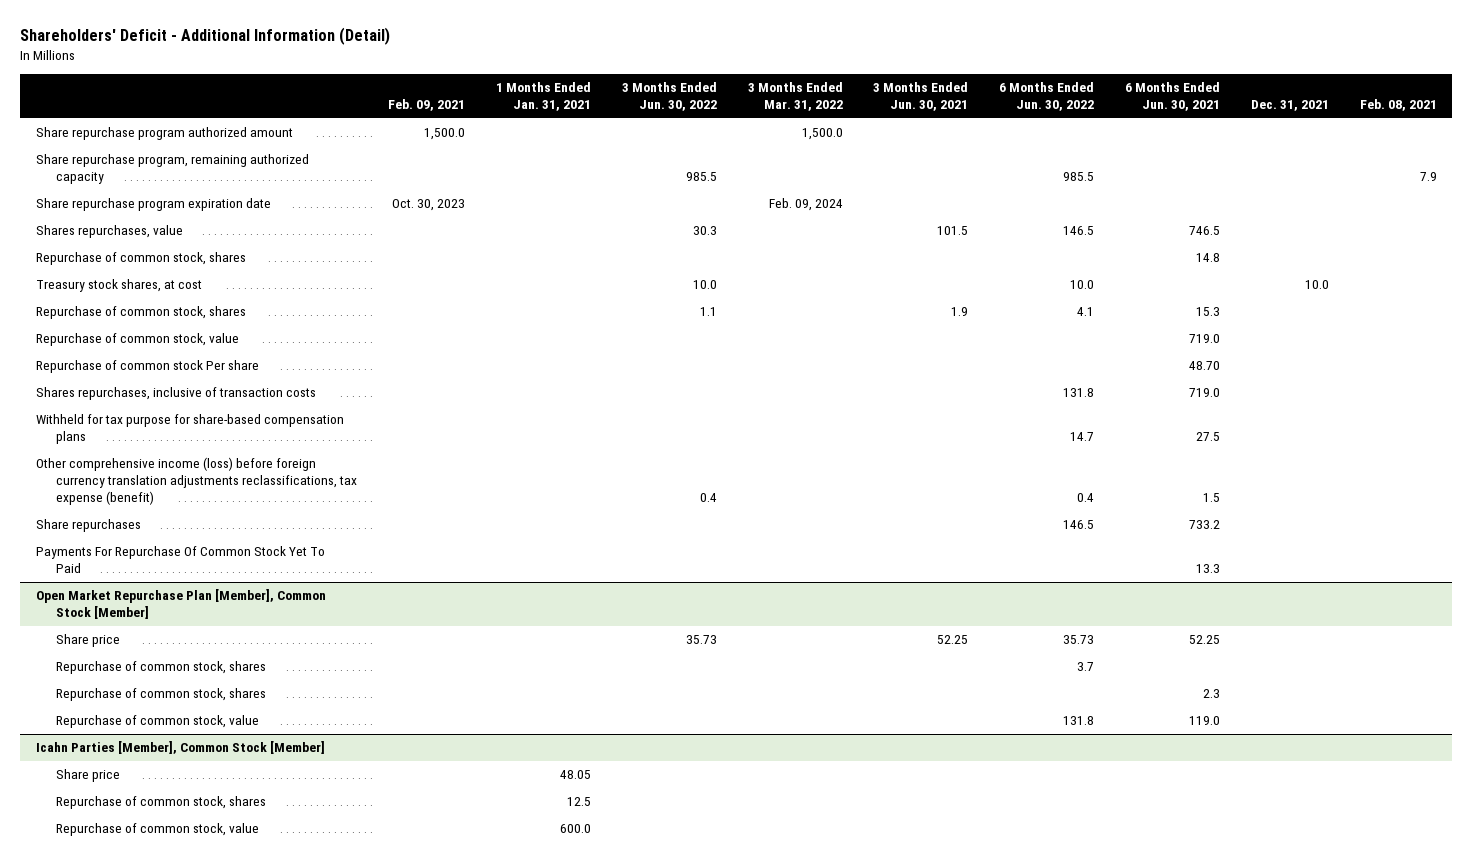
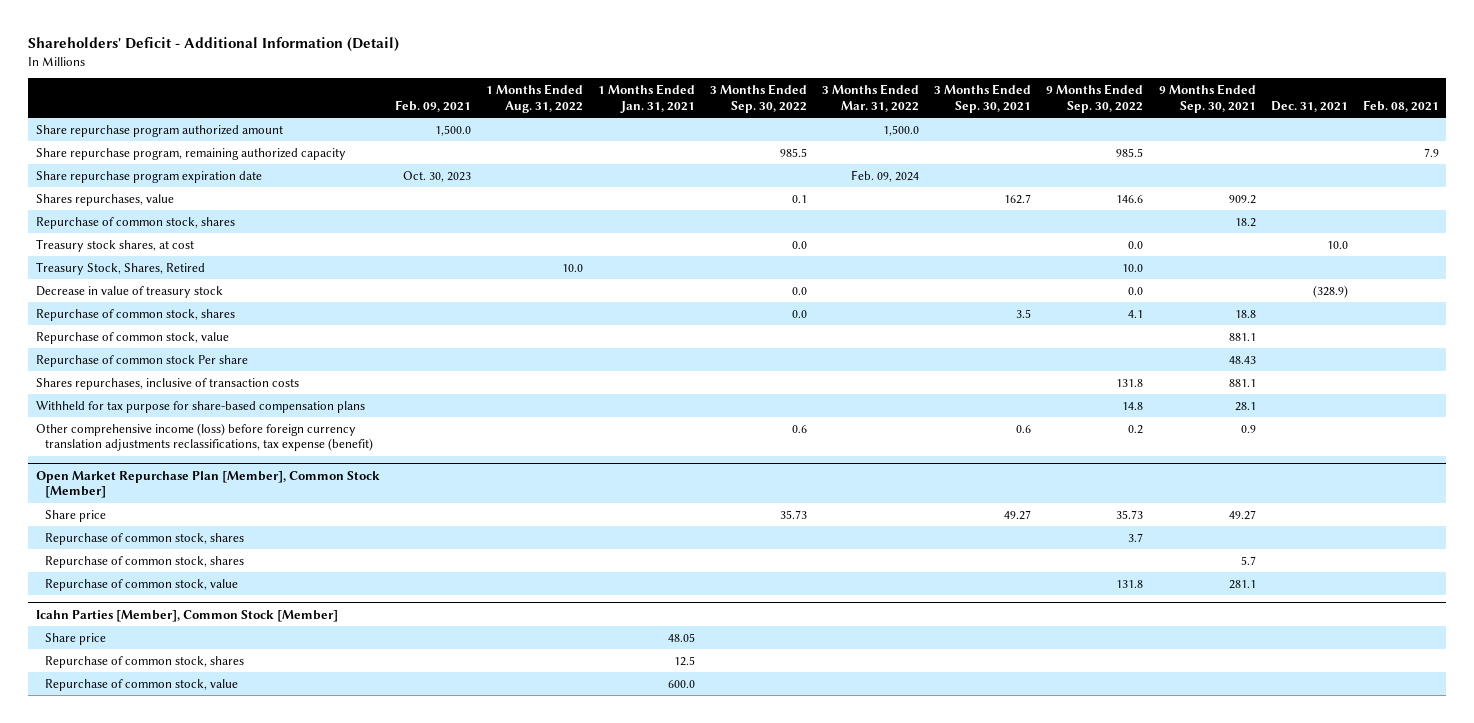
- | Feb. 09, 2021 | 1 Months Ended Jan. 31, 2021 | 3 Months Ended Jun. 30, 2022 | 3 Months Ended Mar. 31, 2022 | 3 Months Ended Jun. 30, 2021 | 6 Months Ended Jun. 30, 2022 | 6 Months Ended Jun. 30, 2021 | Dec. 31, 2021 | Feb. 08, 2021
+ | Feb. 09, 2021 | 1 Months Ended Aug. 31, 2022 | 1 Months Ended Jan. 31, 2021 | 3 Months Ended Sep. 30, 2022 | 3 Months Ended Mar. 31, 2022 | 3 Months Ended Sep. 30, 2021 | 9 Months Ended Sep. 30, 2022 | 9 Months Ended Sep. 30, 2021 | Dec. 31, 2021 | Feb. 08, 2021
+ Treasury Stock, Shares, Retired | | 10.0 | | | | | 10.0 | | |
+ Decrease in value of treasury stock | | | | 0.0 | | | 0.0 | | (328.9) |
- Share repurchases | | | | | | 146.5 | 733.2 | |
- Payments For Repurchase Of Common Stock Yet To Paid | | | | | | | 13.3 | |

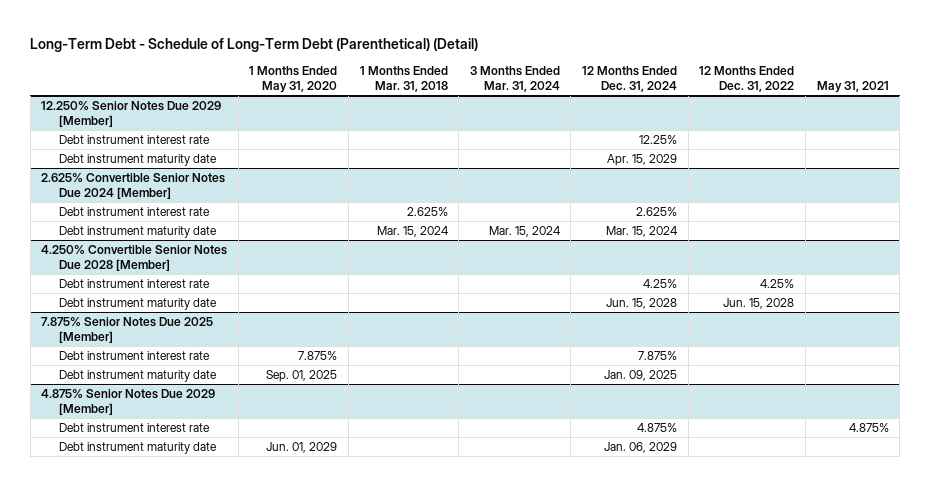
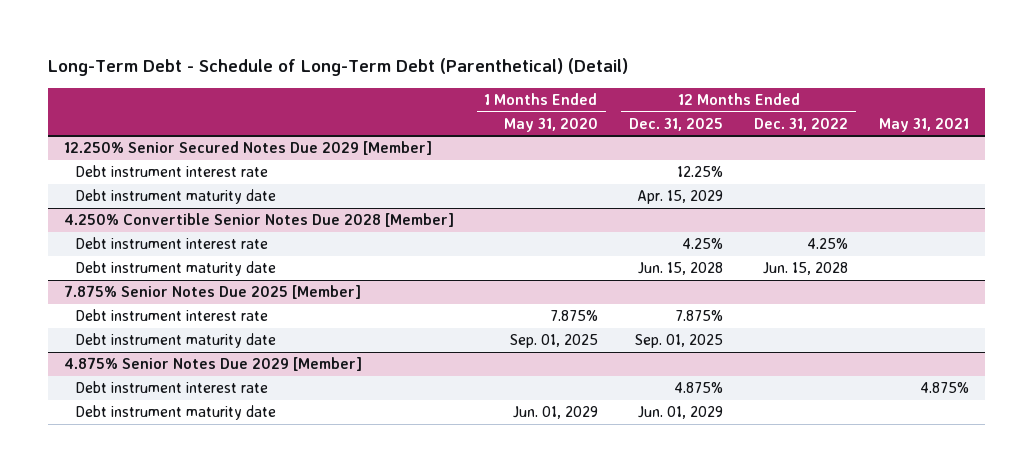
- | 1 Months Ended May 31, 2020 | 1 Months Ended Mar. 31, 2018 | 3 Months Ended Mar. 31, 2024 | 12 Months Ended Dec. 31, 2024 | 12 Months Ended Dec. 31, 2022 | May 31, 2021
+ | 1 Months Ended May 31, 2020 | 12 Months Ended Dec. 31, 2025 | 12 Months Ended Dec. 31, 2022 | May 31, 2021
- 12.250% Senior Notes Due 2029 [Member]
+ 12.250% Senior Secured Notes Due 2029 [Member]
- 2.625% Convertible Senior Notes Due 2024 [Member]
- Debt instrument interest rate | | 2.625% | | 2.625% | |
- Debt instrument maturity date | | Mar. 15, 2024 | Mar. 15, 2024 | Mar. 15, 2024 | |

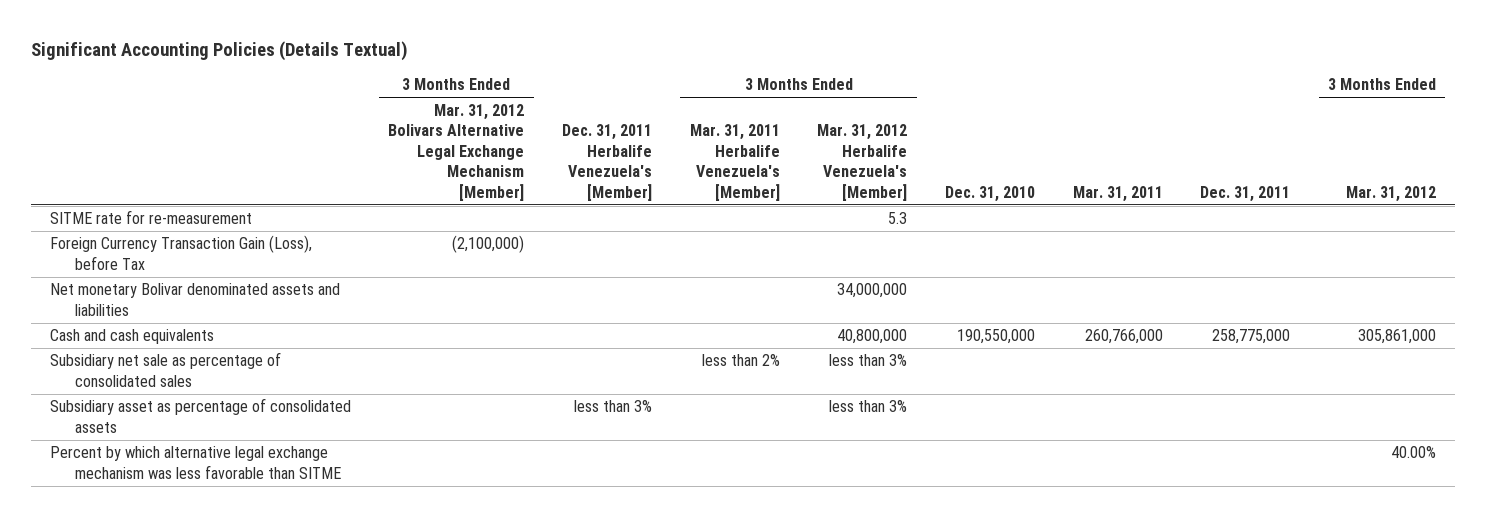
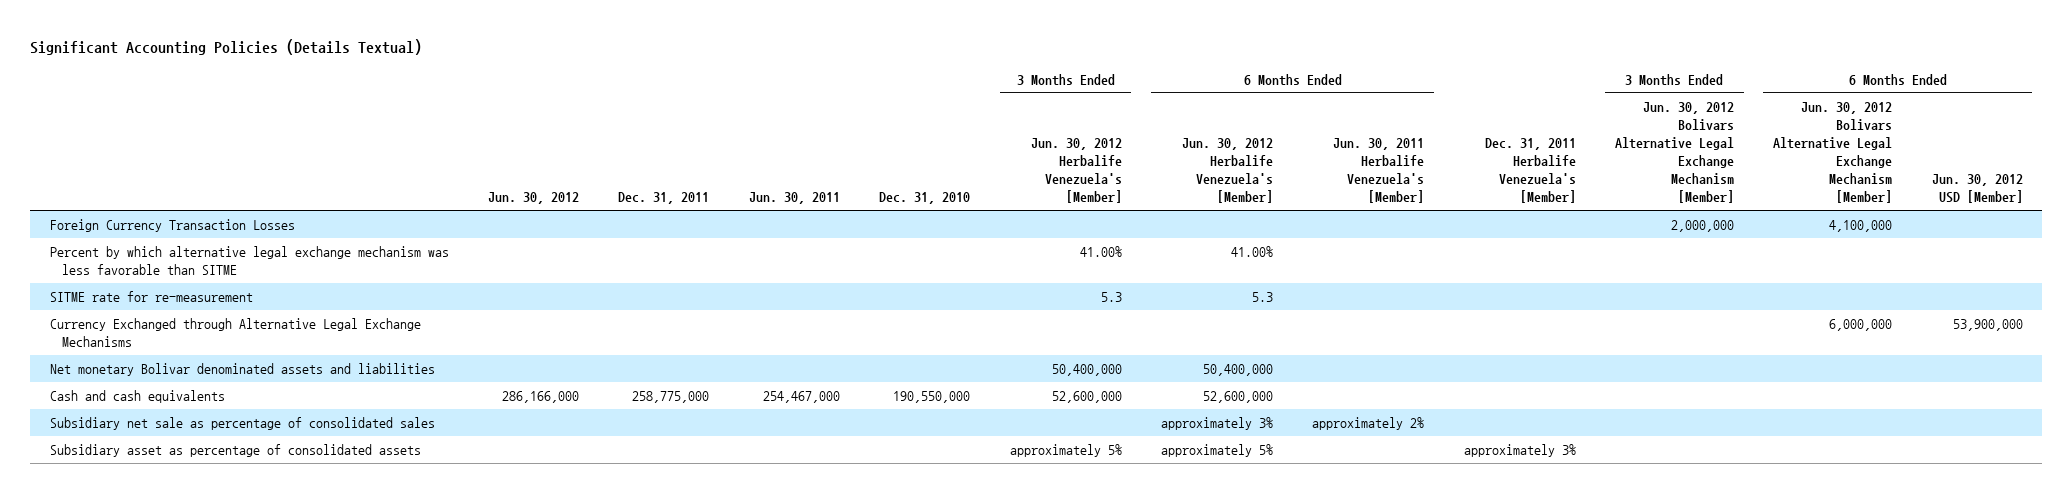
- | 3 Months Ended Mar. 31, 2012 Bolivars Alternative Legal Exchange Mechanism [Member] | Dec. 31, 2011 Herbalife Venezuela's [Member] | 3 Months Ended Mar. 31, 2011 Herbalife Venezuela's [Member] | 3 Months Ended Mar. 31, 2012 Herbalife Venezuela's [Member] | Dec. 31, 2010 | Mar. 31, 2011 | Dec. 31, 2011 | 3 Months Ended Mar. 31, 2012
+ | Jun. 30, 2012 | Dec. 31, 2011 | Jun. 30, 2011 | Dec. 31, 2010 | 3 Months Ended Jun. 30, 2012 Herbalife Venezuela's [Member] | 6 Months Ended Jun. 30, 2012 Herbalife Venezuela's [Member] | 6 Months Ended Jun. 30, 2011 Herbalife Venezuela's [Member] | Dec. 31, 2011 Herbalife Venezuela's [Member] | 3 Months Ended Jun. 30, 2012 Bolivars Alternative Legal Exchange Mechanism [Member] | 6 Months Ended Jun. 30, 2012 Bolivars Alternative Legal Exchange Mechanism [Member] | 6 Months Ended Jun. 30, 2012 USD [Member]
+ Foreign Currency Transaction Losses | | | | | | | | | 2,000,000 | 4,100,000 |
moved up: Percent by which alternative legal exchange mechanism was less favorable than SITME | | | | | 41.00% | 41.00% | | | | |
- Foreign Currency Transaction Gain (Loss), before Tax | (2,100,000) | | | | | | |
+ Currency Exchanged through Alternative Legal Exchange Mechanisms | | | | | | | | | | 6,000,000 | 53,900,000
- Subsidiary asset as percentage of consolidated assets | | less than 3% | | less than 3% | | | |
+ Subsidiary asset as percentage of consolidated assets | | | | | approximately 5% | approximately 5% | | approximately 3% | | |

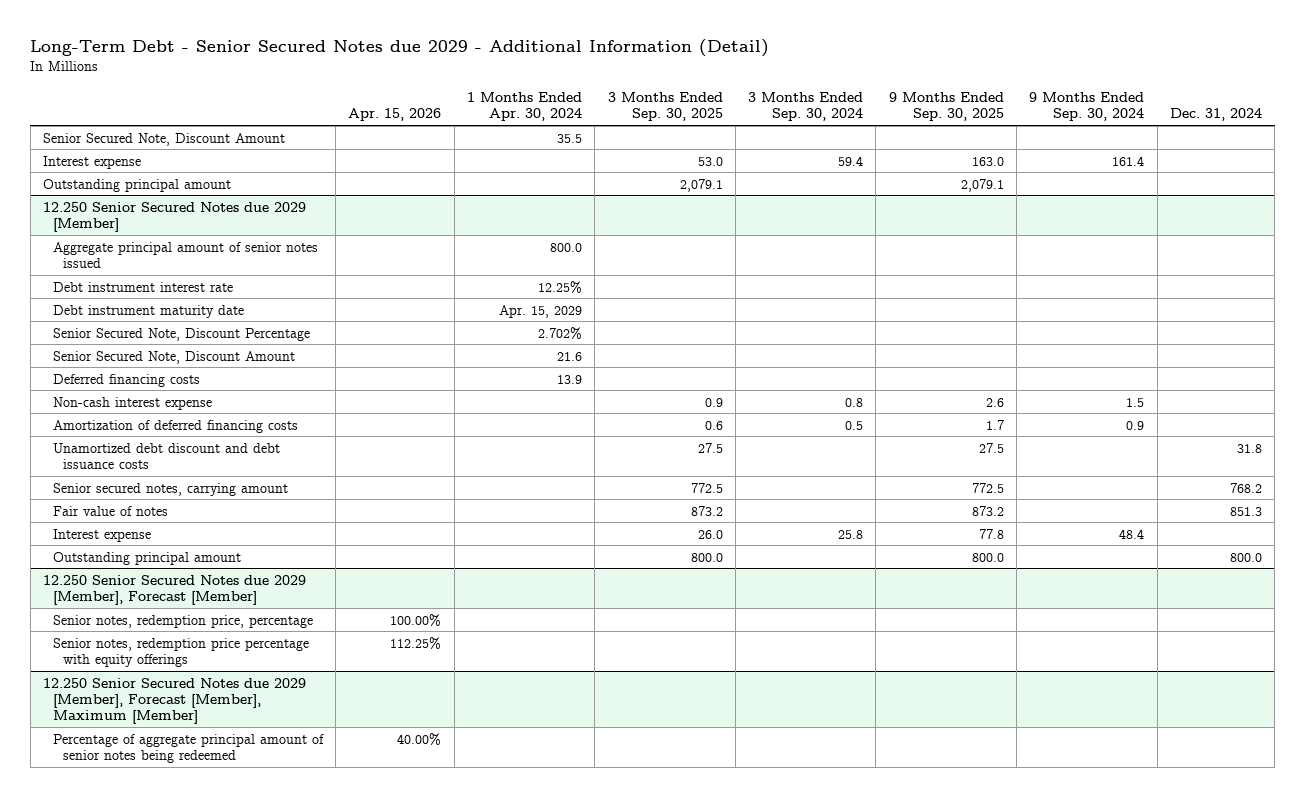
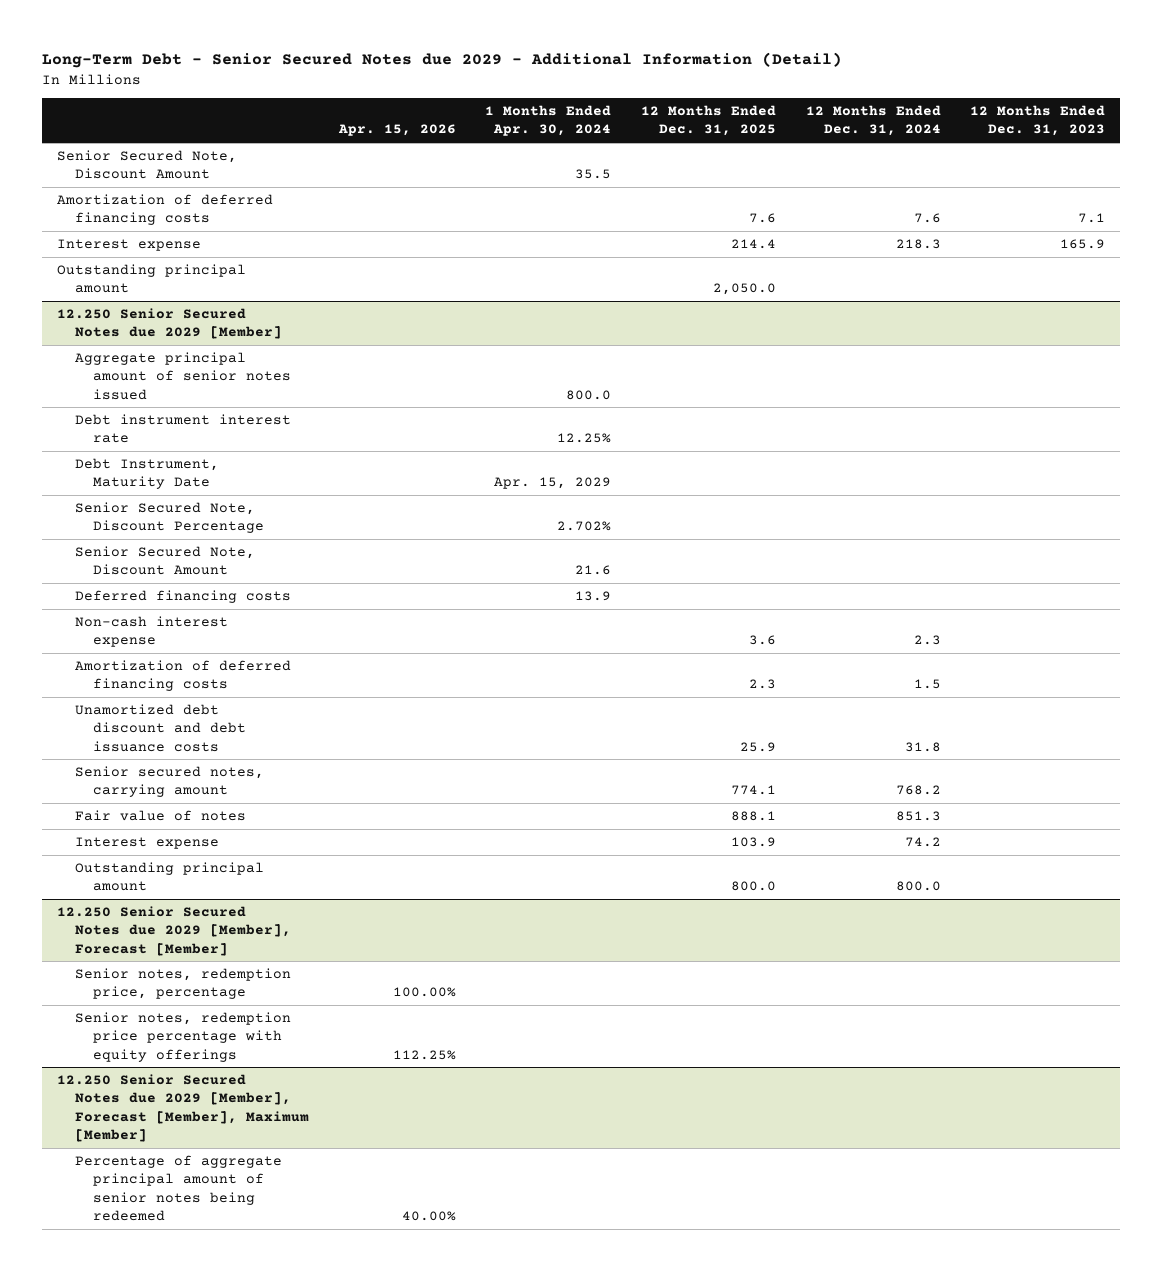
- | Apr. 15, 2026 | 1 Months Ended Apr. 30, 2024 | 3 Months Ended Sep. 30, 2025 | 3 Months Ended Sep. 30, 2024 | 9 Months Ended Sep. 30, 2025 | 9 Months Ended Sep. 30, 2024 | Dec. 31, 2024
+ | Apr. 15, 2026 | 1 Months Ended Apr. 30, 2024 | 12 Months Ended Dec. 31, 2025 | 12 Months Ended Dec. 31, 2024 | 12 Months Ended Dec. 31, 2023
+ Amortization of deferred financing costs | | | 7.6 | 7.6 | 7.1
@ 12.250 Senior Secured Notes due 2029 [Member]
- Debt instrument maturity date | | Apr. 15, 2029 | | | | |
+ Debt Instrument, Maturity Date | | Apr. 15, 2029 | | |

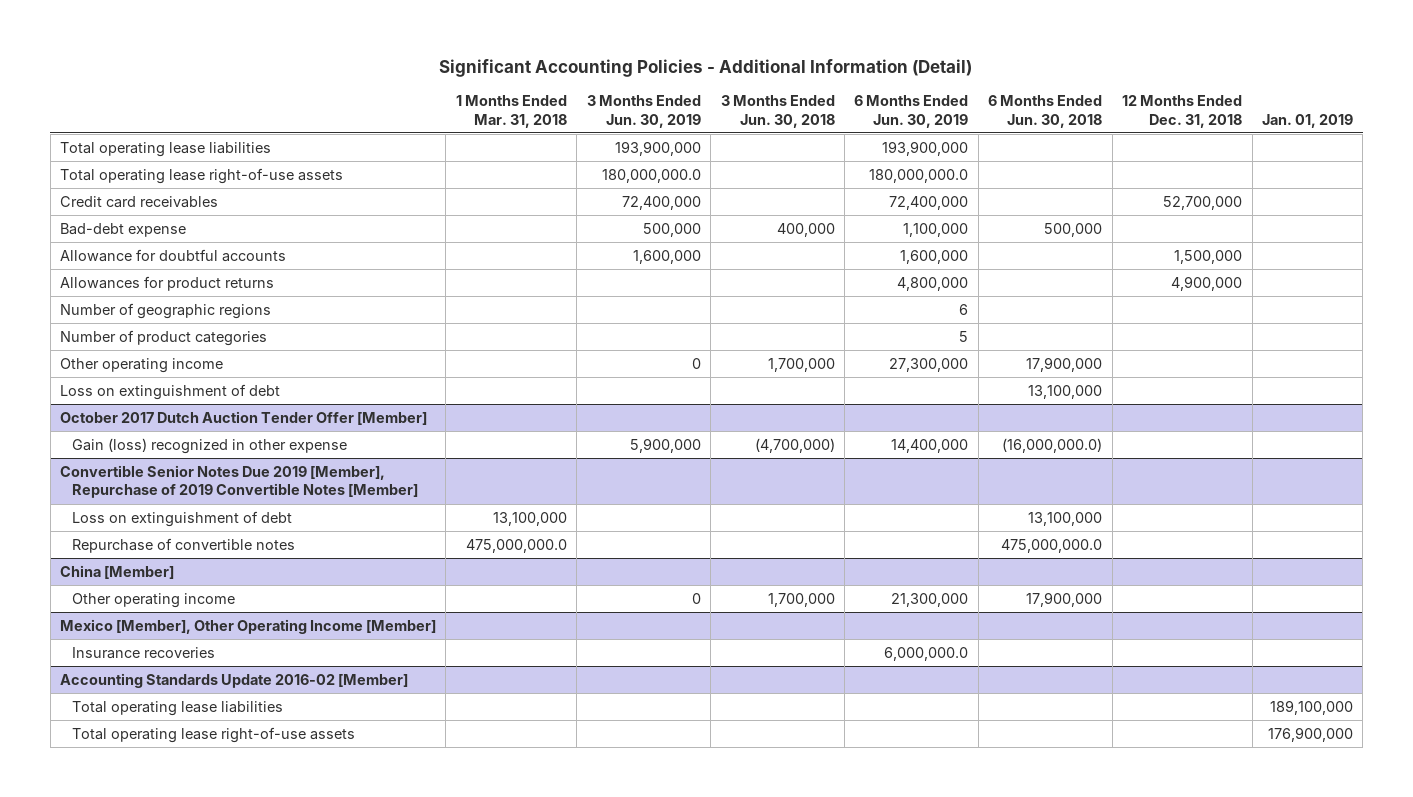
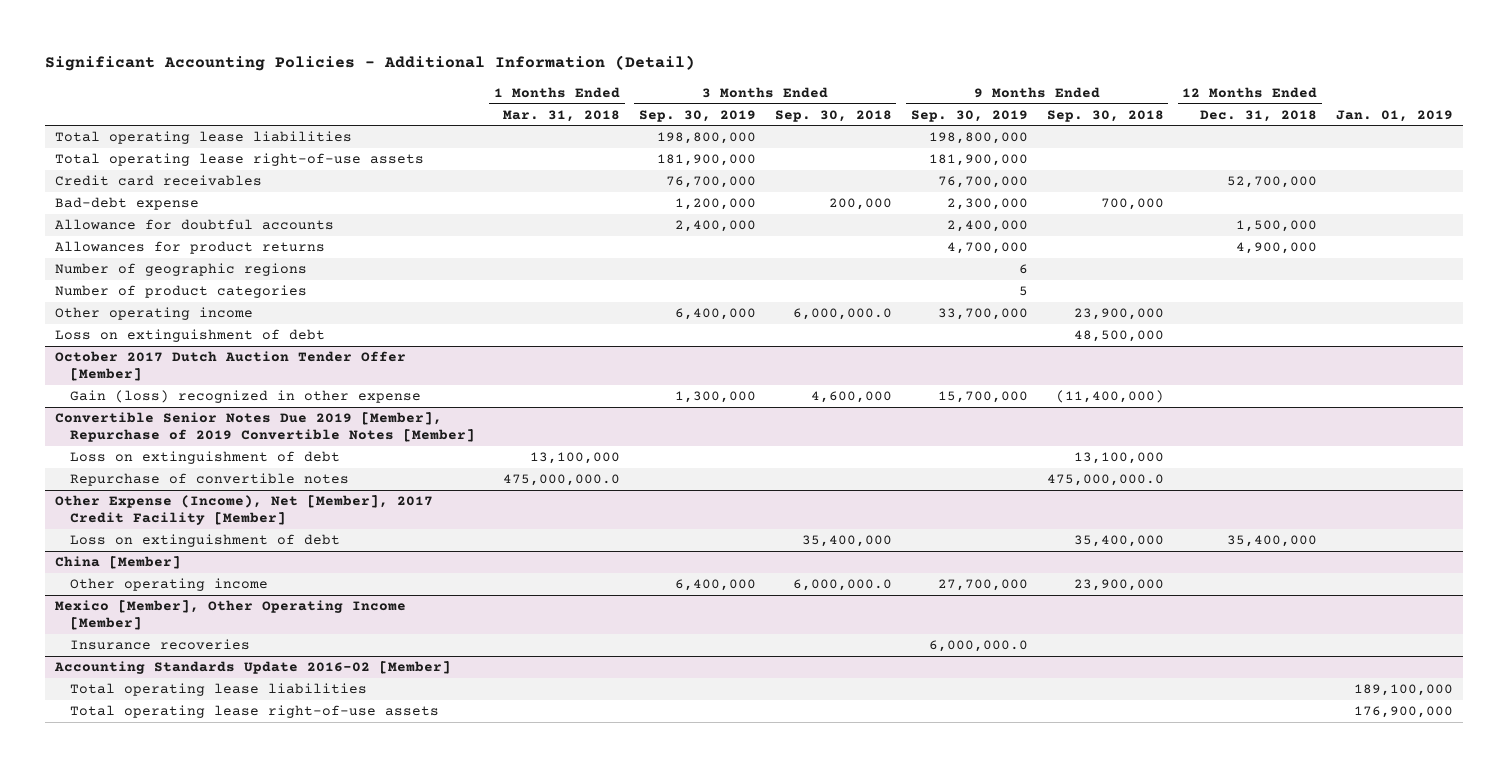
- | 1 Months Ended Mar. 31, 2018 | 3 Months Ended Jun. 30, 2019 | 3 Months Ended Jun. 30, 2018 | 6 Months Ended Jun. 30, 2019 | 6 Months Ended Jun. 30, 2018 | 12 Months Ended Dec. 31, 2018 | Jan. 01, 2019
+ | 1 Months Ended Mar. 31, 2018 | 3 Months Ended Sep. 30, 2019 | 3 Months Ended Sep. 30, 2018 | 9 Months Ended Sep. 30, 2019 | 9 Months Ended Sep. 30, 2018 | 12 Months Ended Dec. 31, 2018 | Jan. 01, 2019
+ Other Expense (Income), Net [Member], 2017 Credit Facility [Member]
+ Loss on extinguishment of debt | | | 35,400,000 | | 35,400,000 | 35,400,000 |

